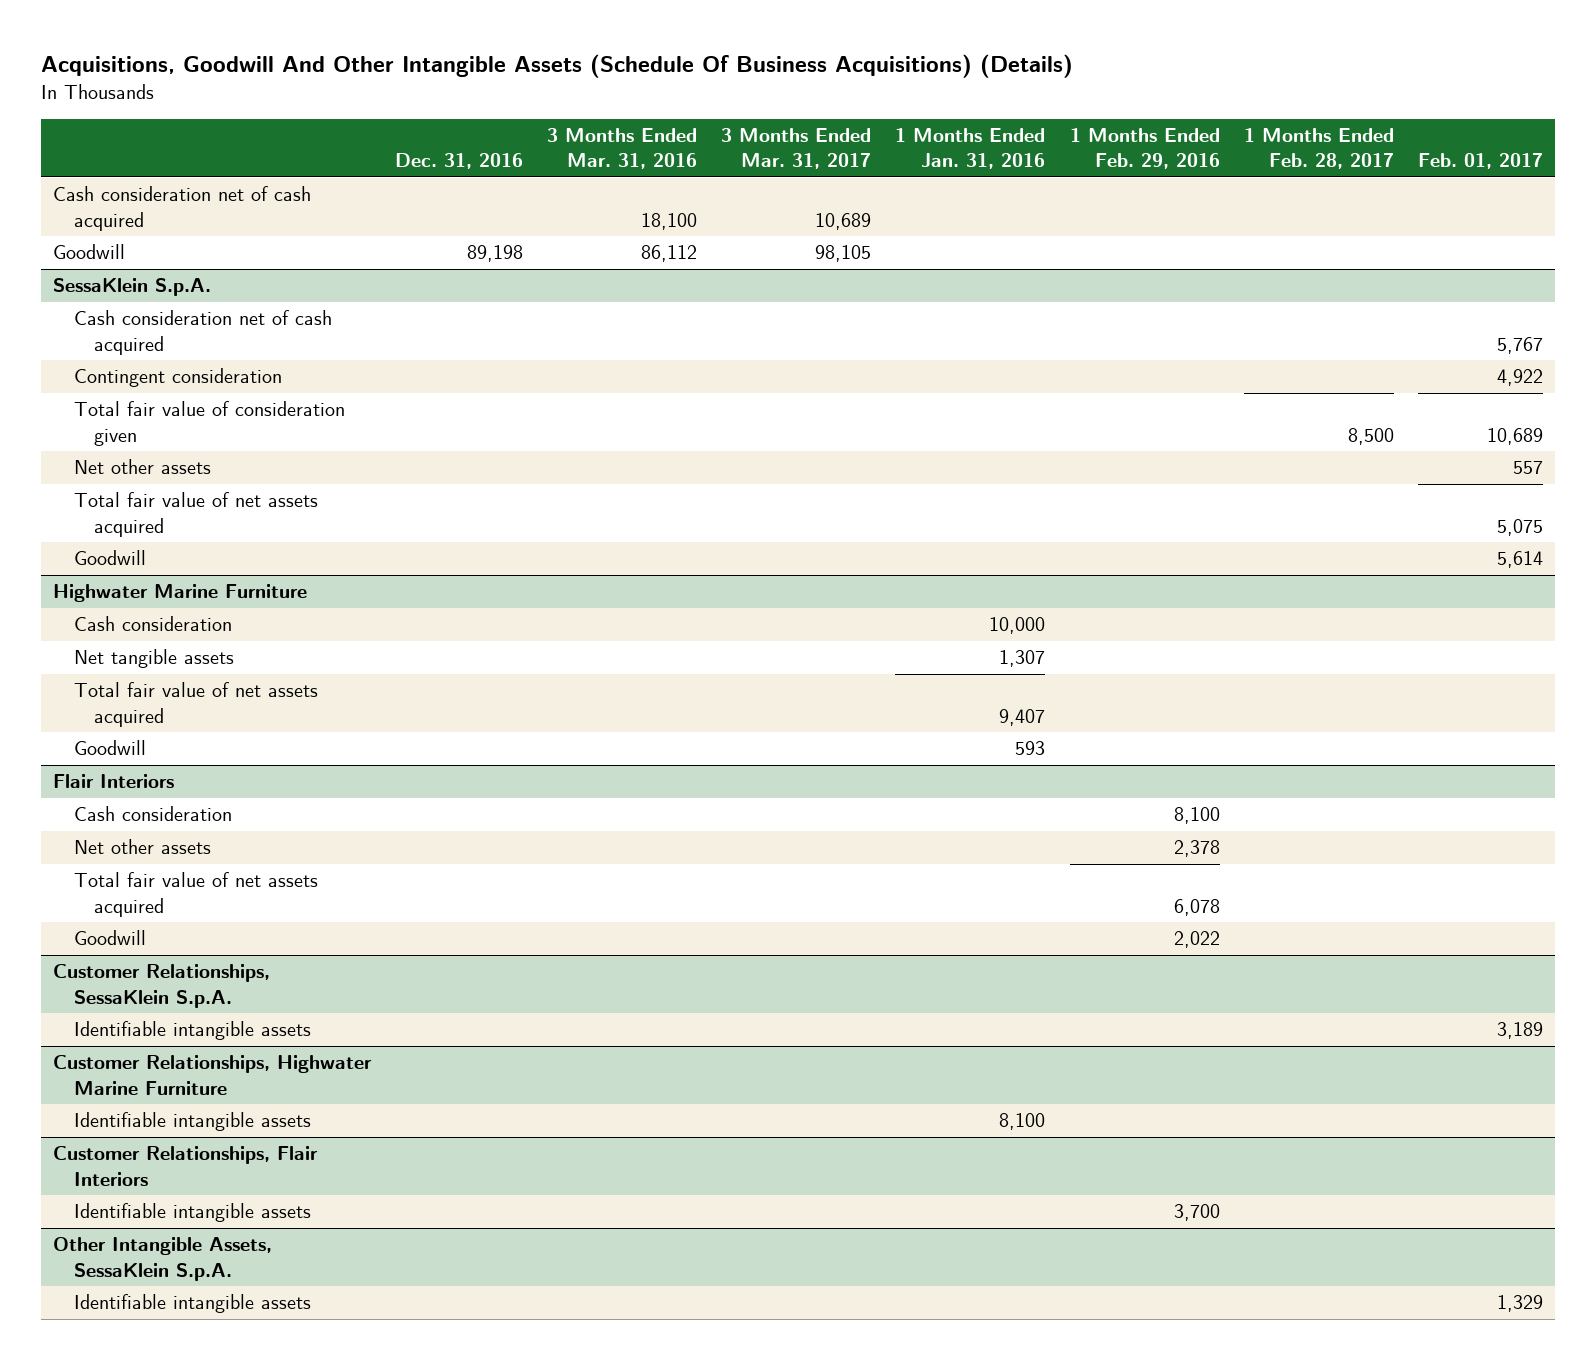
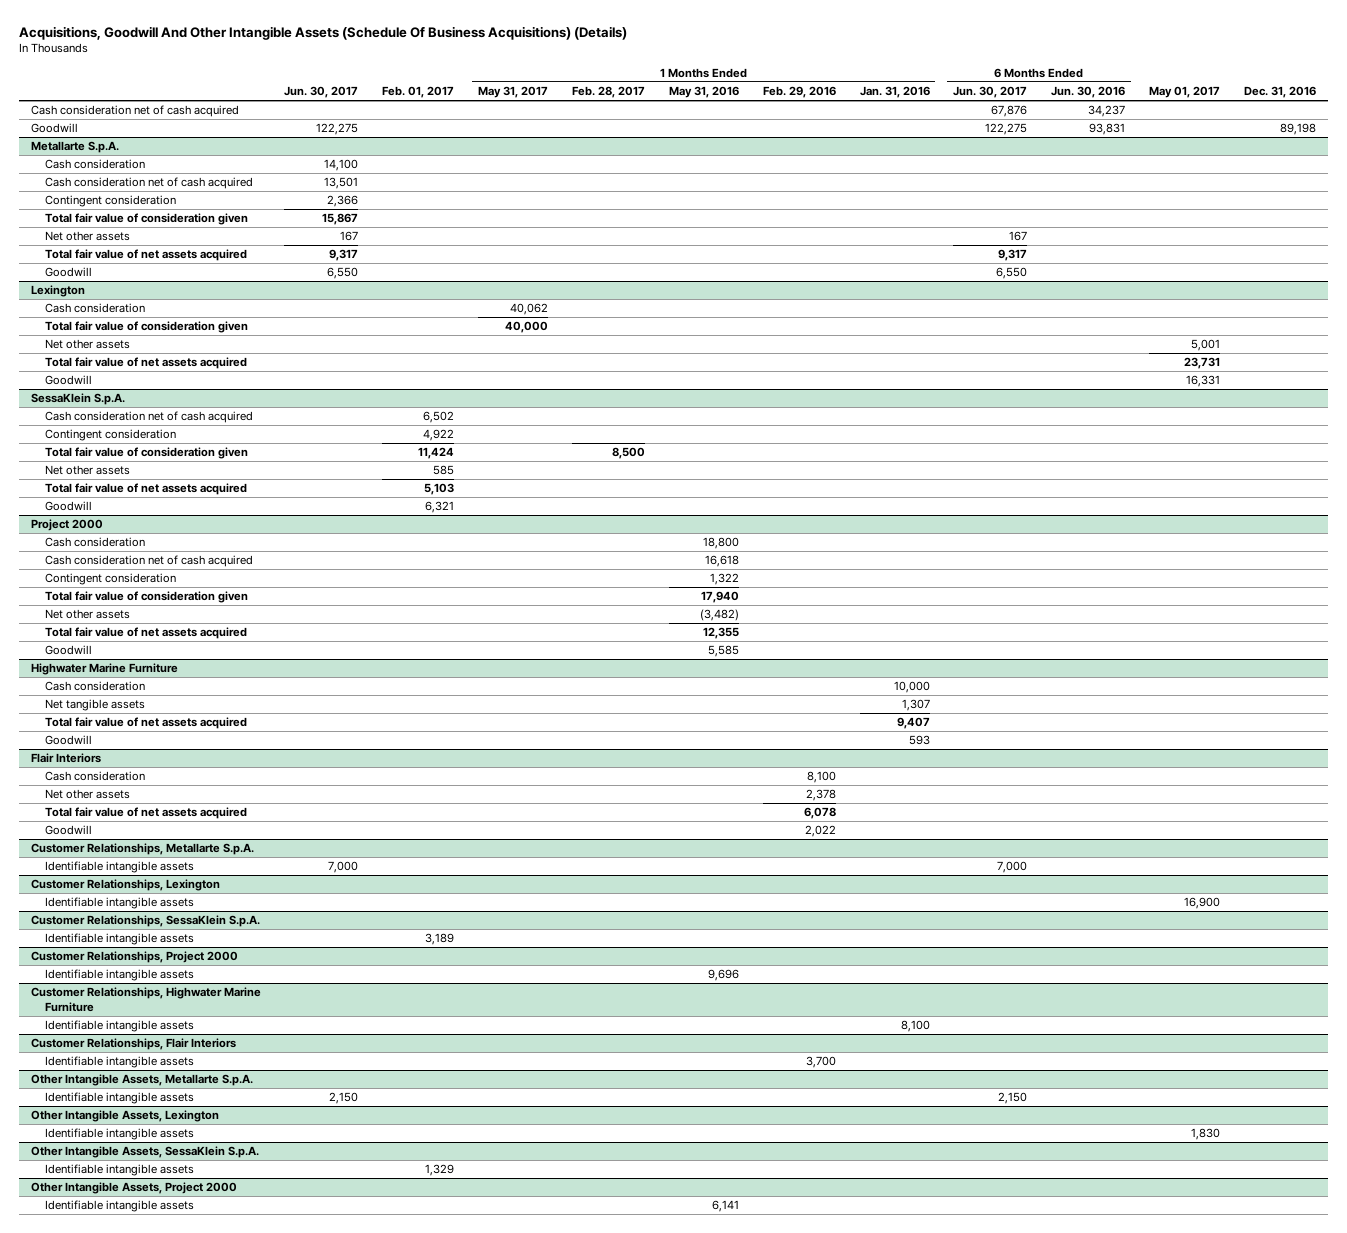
- | Dec. 31, 2016 | 3 Months Ended Mar. 31, 2016 | 3 Months Ended Mar. 31, 2017 | 1 Months Ended Jan. 31, 2016 | 1 Months Ended Feb. 29, 2016 | 1 Months Ended Feb. 28, 2017 | Feb. 01, 2017
+ | Jun. 30, 2017 | Feb. 01, 2017 | 1 Months Ended May 31, 2017 | 1 Months Ended Feb. 28, 2017 | 1 Months Ended May 31, 2016 | 1 Months Ended Feb. 29, 2016 | 1 Months Ended Jan. 31, 2016 | 6 Months Ended Jun. 30, 2017 | 6 Months Ended Jun. 30, 2016 | May 01, 2017 | Dec. 31, 2016
+ Metallarte S.p.A.
+ Cash consideration | 14,100 | | | | | | | | | |
+ Cash consideration net of cash acquired | 13,501 | | | | | | | | | |
+ Contingent consideration | 2,366 | | | | | | | | | |
+ Total fair value of consideration given | 15,867 | | | | | | | | | |
+ Net other assets | 167 | | | | | | | 167 | | |
+ Total fair value of net assets acquired | 9,317 | | | | | | | 9,317 | | |
+ Goodwill | 6,550 | | | | | | | 6,550 | | |
+ Lexington
+ Cash consideration | | | 40,062 | | | | | | | |
+ Total fair value of consideration given | | | 40,000 | | | | | | | |
+ Net other assets | | | | | | | | | | 5,001 |
+ Total fair value of net assets acquired | | | | | | | | | | 23,731 |
+ Goodwill | | | | | | | | | | 16,331 |
@ SessaKlein S.p.A.
- Cash consideration net of cash acquired | | | | | | | 5,767
+ Cash consideration net of cash acquired | | 6,502 | | | | | | | | |
- Total fair value of consideration given | | | | | | 8,500 | 10,689
- Net other assets | | | | | | | 557
- Total fair value of net assets acquired | | | | | | | 5,075
- Goodwill | | | | | | | 5,614
+ Total fair value of consideration given | | 11,424 | | 8,500 | | | | | | |
+ Net other assets | | 585 | | | | | | | | |
+ Total fair value of net assets acquired | | 5,103 | | | | | | | | |
+ Goodwill | | 6,321 | | | | | | | | |
+ Project 2000
+ Cash consideration | | | | | 18,800 | | | | | |
+ Cash consideration net of cash acquired | | | | | 16,618 | | | | | |
+ Contingent consideration | | | | | 1,322 | | | | | |
+ Total fair value of consideration given | | | | | 17,940 | | | | | |
+ Net other assets | | | | | (3,482) | | | | | |
+ Total fair value of net assets acquired | | | | | 12,355 | | | | | |
+ Goodwill | | | | | 5,585 | | | | | |
+ Customer Relationships, Metallarte S.p.A.
+ Identifiable intangible assets | 7,000 | | | | | | | 7,000 | | |
+ Customer Relationships, Lexington
+ Identifiable intangible assets | | | | | | | | | | 16,900 |
+ Customer Relationships, Project 2000
+ Identifiable intangible assets | | | | | 9,696 | | | | | |
+ Other Intangible Assets, Metallarte S.p.A.
+ Identifiable intangible assets | 2,150 | | | | | | | 2,150 | | |
+ Other Intangible Assets, Lexington
+ Identifiable intangible assets | | | | | | | | | | 1,830 |
+ Other Intangible Assets, Project 2000
+ Identifiable intangible assets | | | | | 6,141 | | | | | |

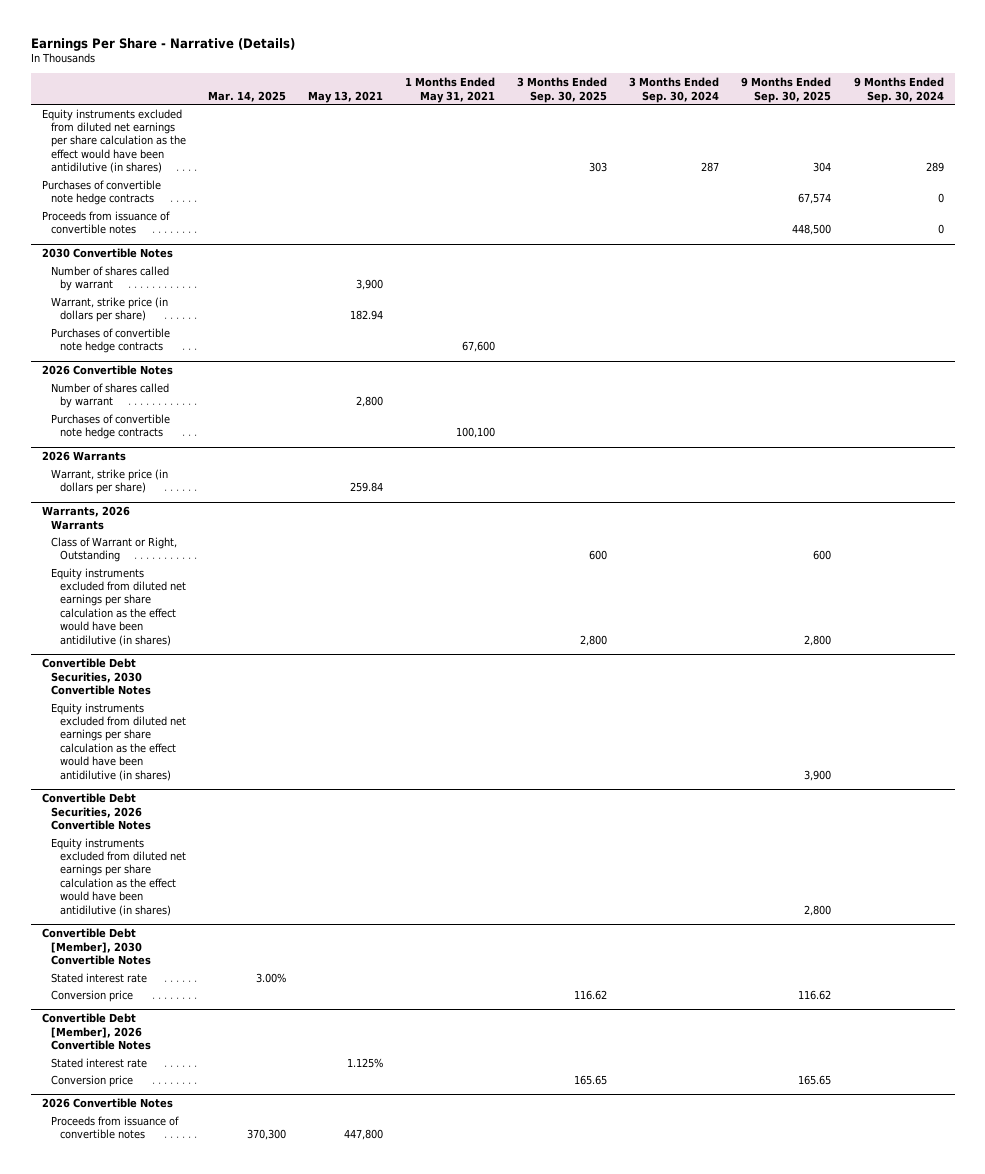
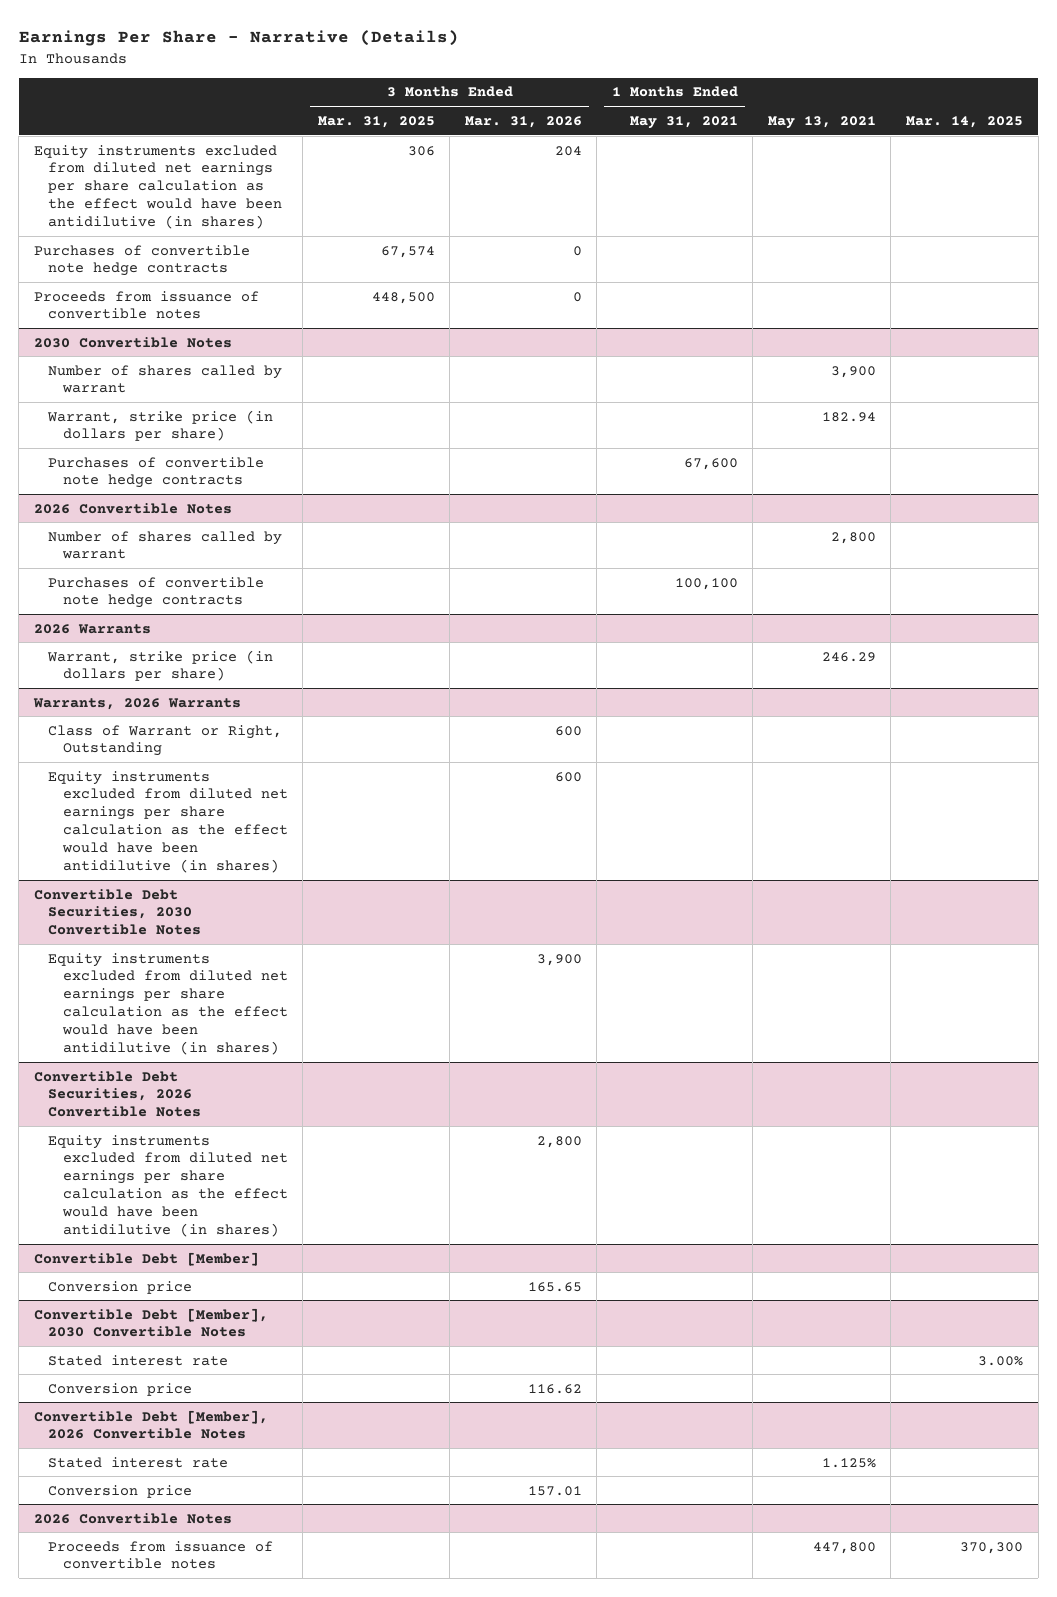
- | Mar. 14, 2025 | May 13, 2021 | 1 Months Ended May 31, 2021 | 3 Months Ended Sep. 30, 2025 | 3 Months Ended Sep. 30, 2024 | 9 Months Ended Sep. 30, 2025 | 9 Months Ended Sep. 30, 2024
+ | 3 Months Ended Mar. 31, 2025 | 3 Months Ended Mar. 31, 2026 | 1 Months Ended May 31, 2021 | May 13, 2021 | Mar. 14, 2025
@ 2026 Warrants
- Warrant, strike price (in dollars per share) | | 259.84 | | | | |
+ Warrant, strike price (in dollars per share) | | | | 246.29 |
+ Convertible Debt [Member]
+ Conversion price | | 165.65 | | |

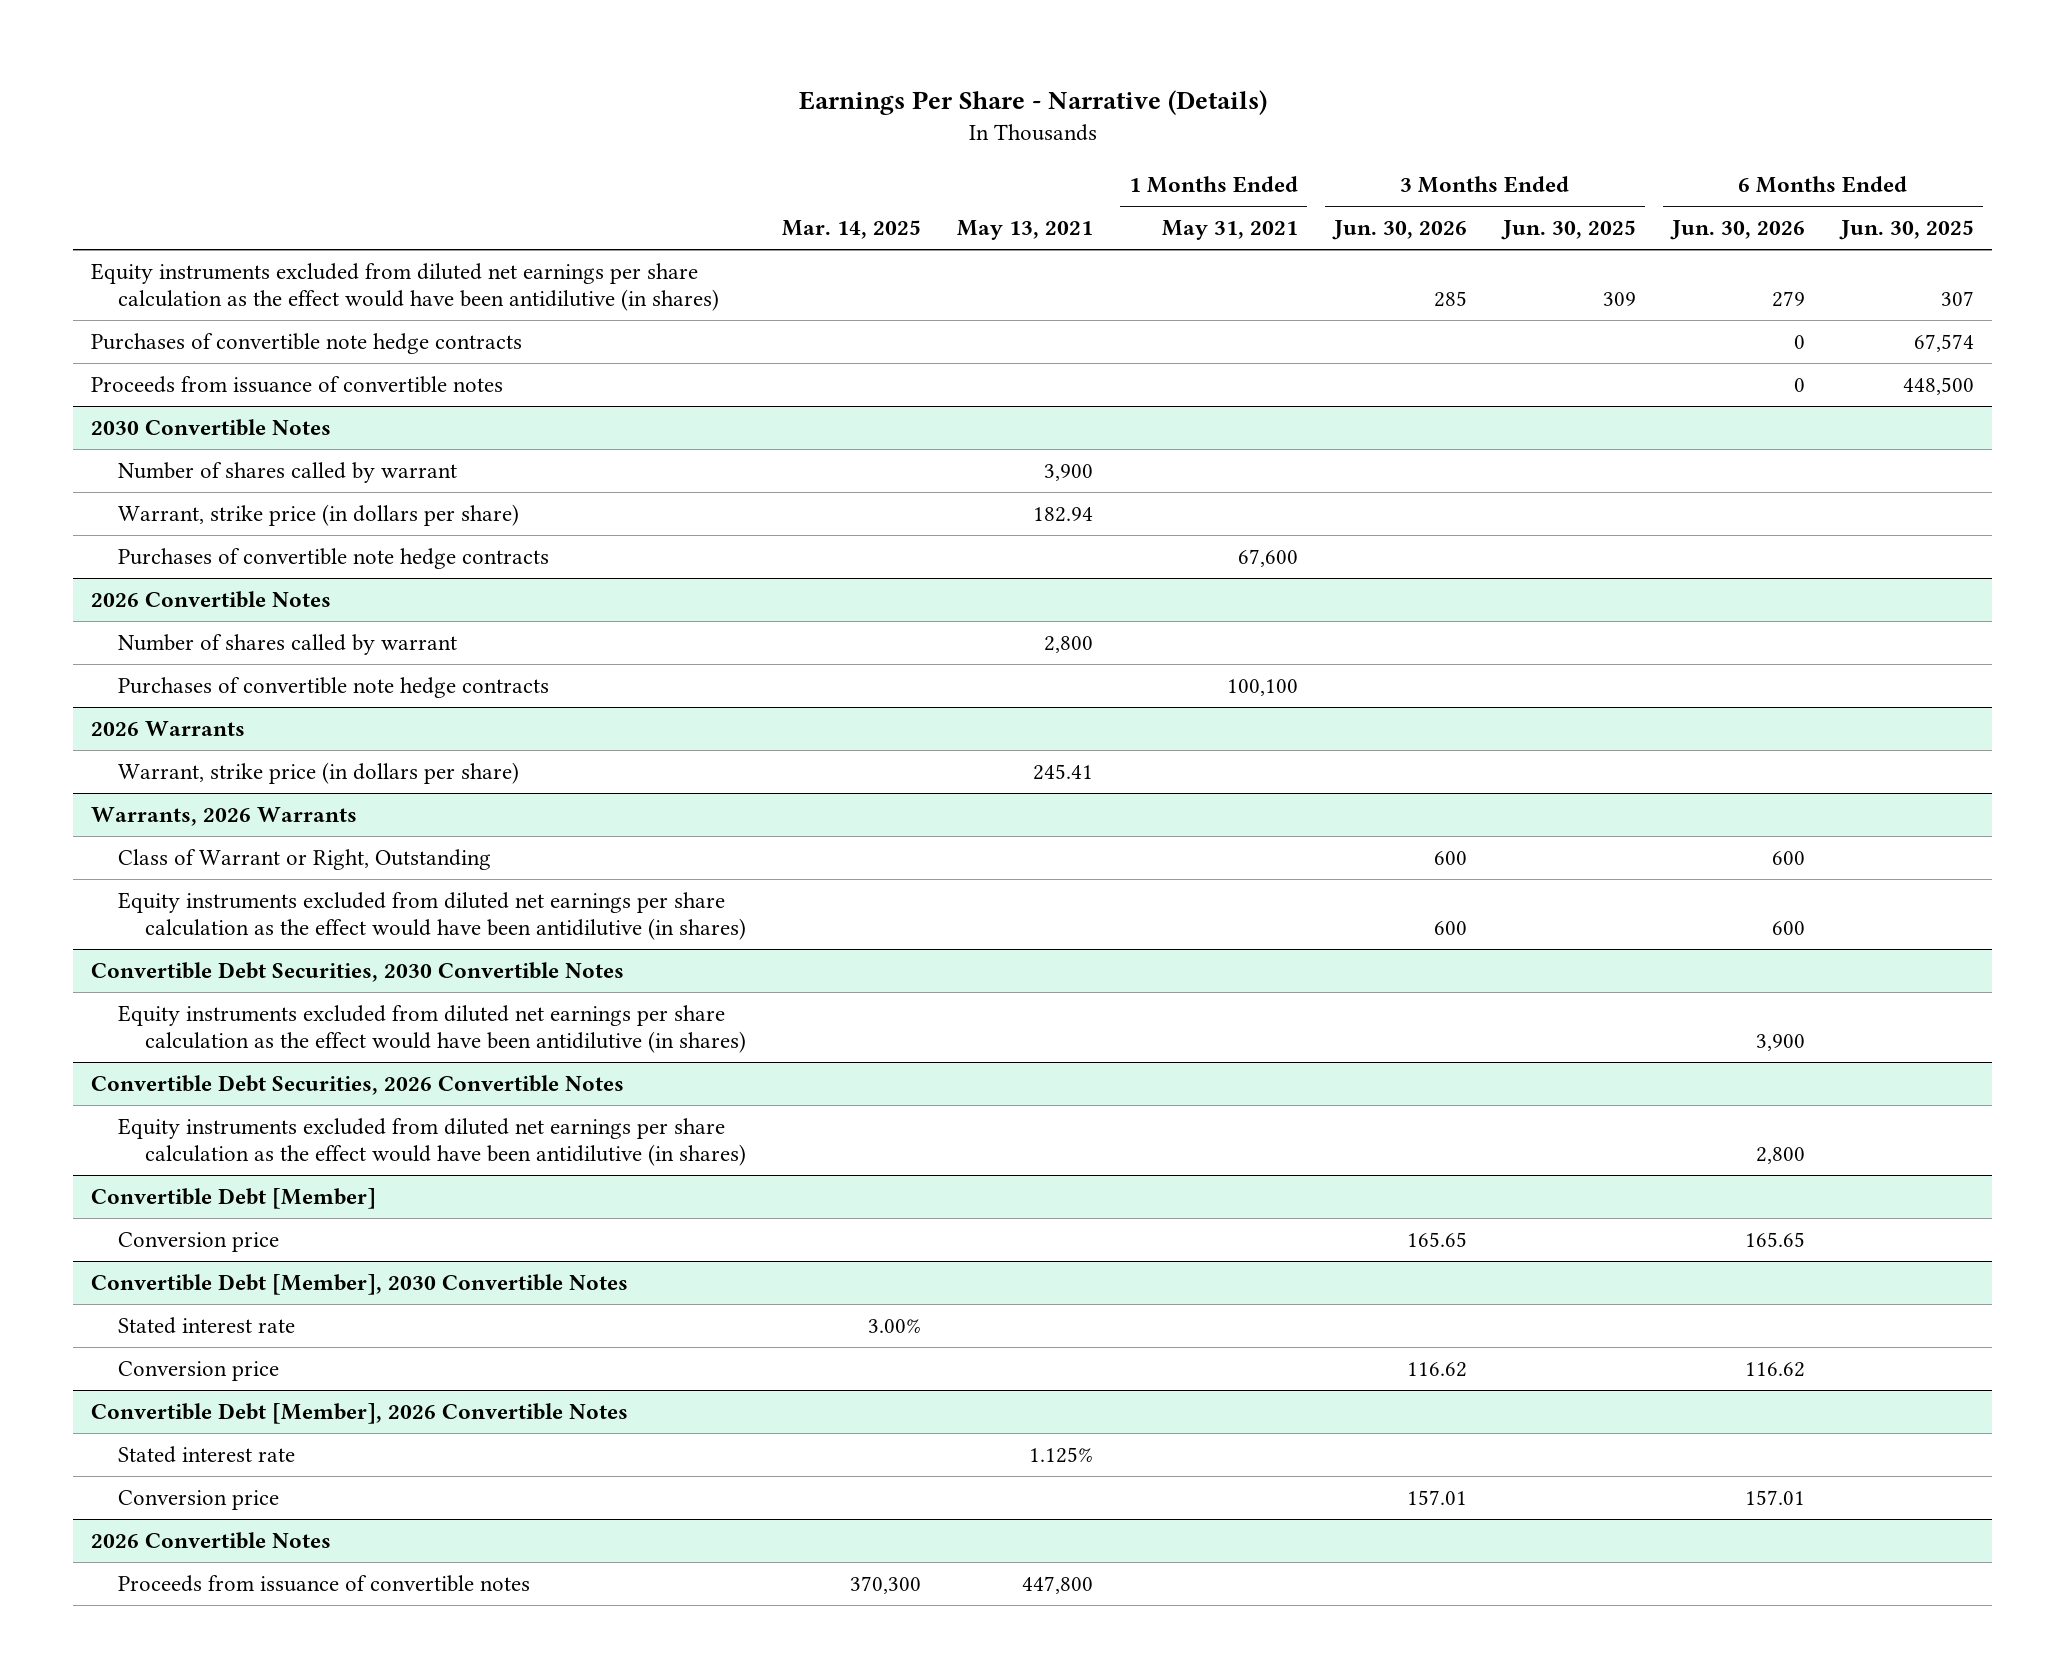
- | 3 Months Ended Mar. 31, 2025 | 3 Months Ended Mar. 31, 2026 | 1 Months Ended May 31, 2021 | May 13, 2021 | Mar. 14, 2025
+ | Mar. 14, 2025 | May 13, 2021 | 1 Months Ended May 31, 2021 | 3 Months Ended Jun. 30, 2026 | 3 Months Ended Jun. 30, 2025 | 6 Months Ended Jun. 30, 2026 | 6 Months Ended Jun. 30, 2025
@ 2026 Warrants
- Warrant, strike price (in dollars per share) | | | | 246.29 |
+ Warrant, strike price (in dollars per share) | | 245.41 | | | | |

